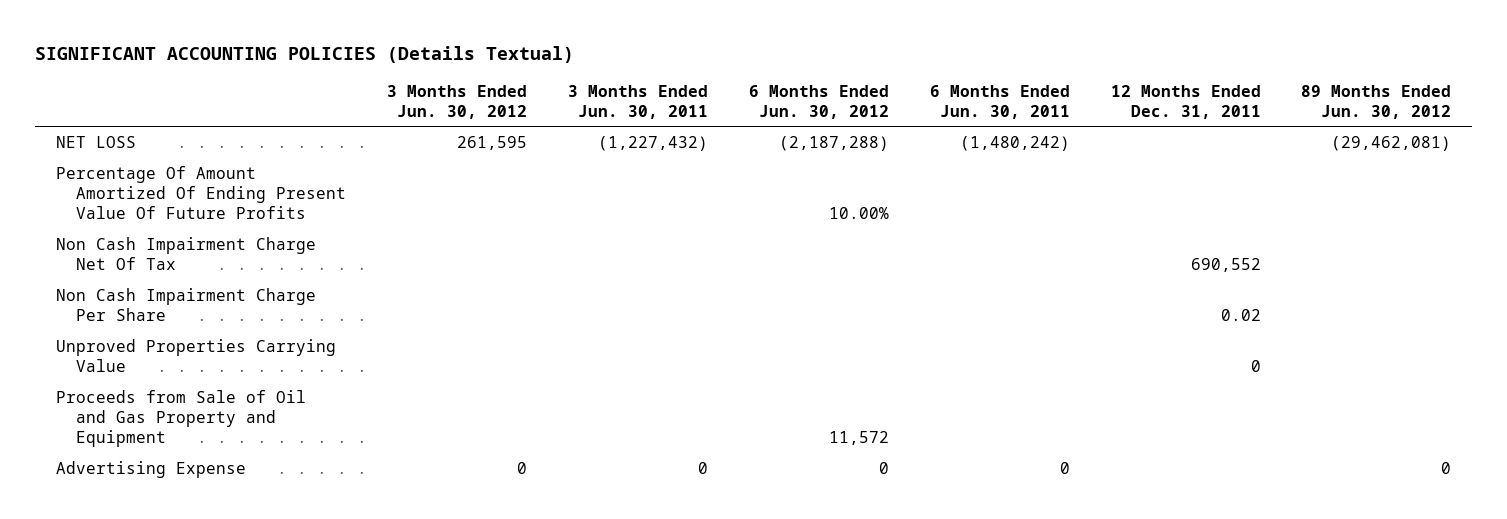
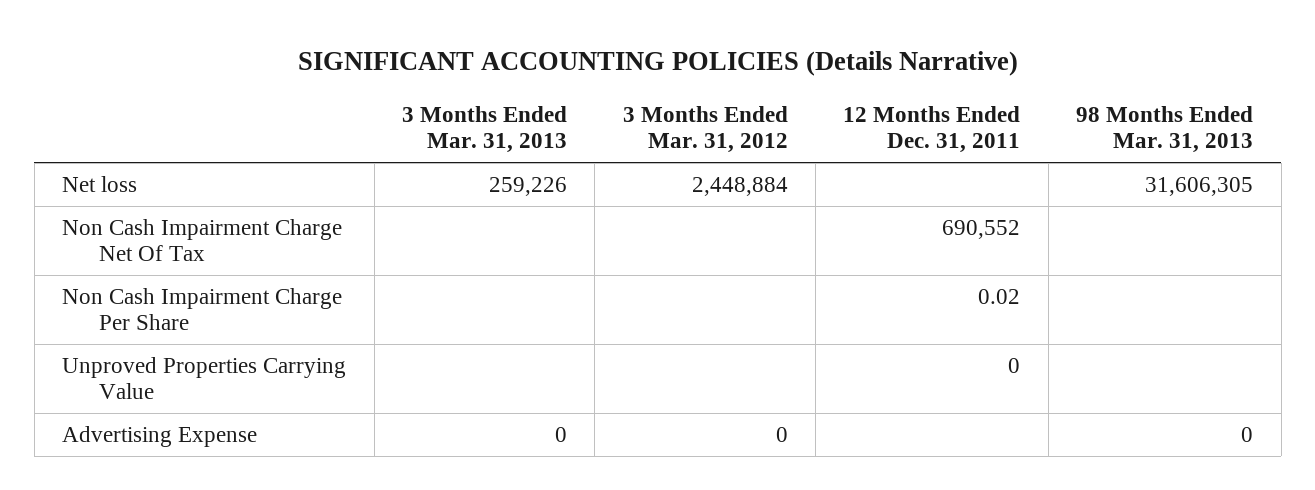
- SIGNIFICANT ACCOUNTING POLICIES (Details Textual)
+ SIGNIFICANT ACCOUNTING POLICIES (Details Narrative)
- | 3 Months Ended Jun. 30, 2012 | 3 Months Ended Jun. 30, 2011 | 6 Months Ended Jun. 30, 2012 | 6 Months Ended Jun. 30, 2011 | 12 Months Ended Dec. 31, 2011 | 89 Months Ended Jun. 30, 2012
+ | 3 Months Ended Mar. 31, 2013 | 3 Months Ended Mar. 31, 2012 | 12 Months Ended Dec. 31, 2011 | 98 Months Ended Mar. 31, 2013
- NET LOSS | 261,595 | (1,227,432) | (2,187,288) | (1,480,242) | | (29,462,081)
- Percentage Of Amount Amortized Of Ending Present Value Of Future Profits | | | 10.00% | | |
+ Net loss | 259,226 | 2,448,884 | | 31,606,305
- Proceeds from Sale of Oil and Gas Property and Equipment | | | 11,572 | | |

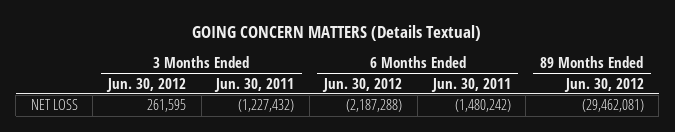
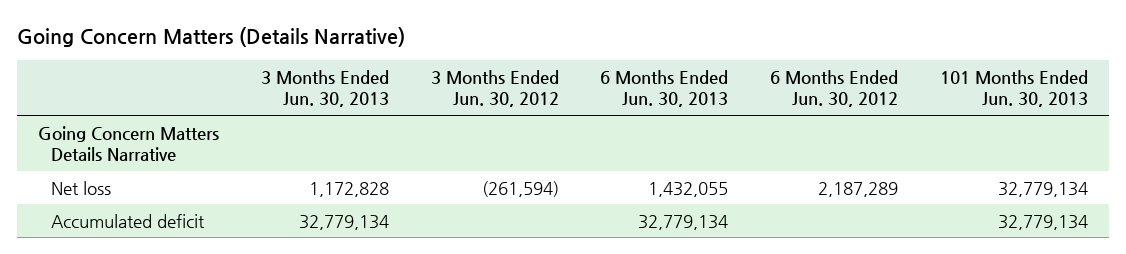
- GOING CONCERN MATTERS (Details Textual)
+ Going Concern Matters (Details Narrative)
- | 3 Months Ended Jun. 30, 2012 | 3 Months Ended Jun. 30, 2011 | 6 Months Ended Jun. 30, 2012 | 6 Months Ended Jun. 30, 2011 | 89 Months Ended Jun. 30, 2012
+ | 3 Months Ended Jun. 30, 2013 | 3 Months Ended Jun. 30, 2012 | 6 Months Ended Jun. 30, 2013 | 6 Months Ended Jun. 30, 2012 | 101 Months Ended Jun. 30, 2013
- NET LOSS | 261,595 | (1,227,432) | (2,187,288) | (1,480,242) | (29,462,081)
+ Going Concern Matters Details Narrative
+ Net loss | 1,172,828 | (261,594) | 1,432,055 | 2,187,289 | 32,779,134
+ Accumulated deficit | 32,779,134 | | 32,779,134 | | 32,779,134

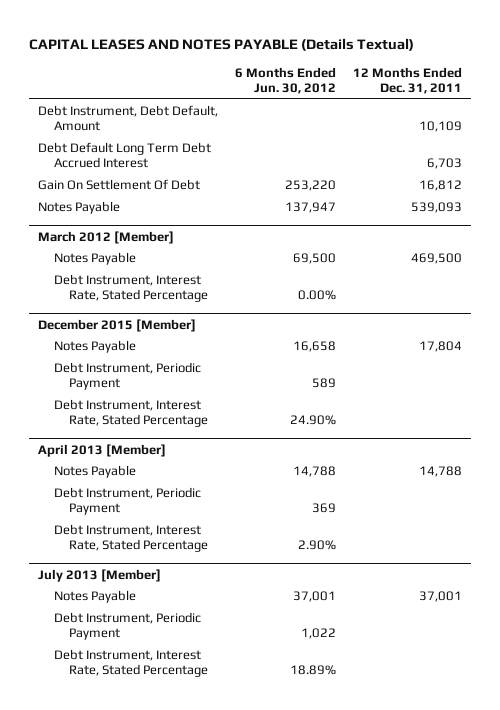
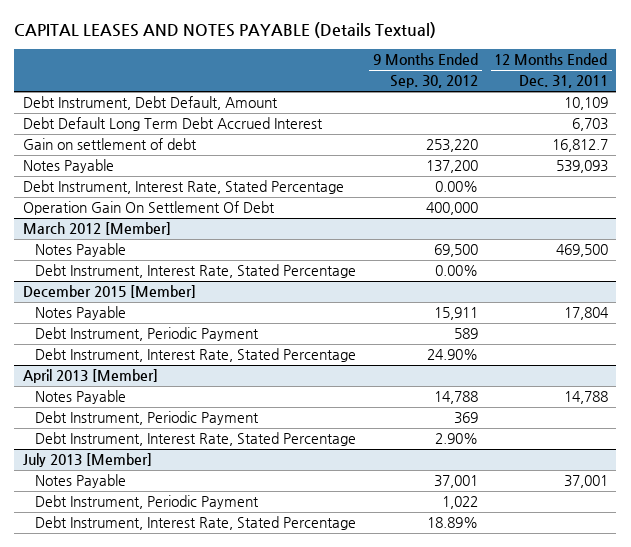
- | 6 Months Ended Jun. 30, 2012 | 12 Months Ended Dec. 31, 2011
+ | 9 Months Ended Sep. 30, 2012 | 12 Months Ended Dec. 31, 2011
- Gain On Settlement Of Debt | 253,220 | 16,812
+ Gain on settlement of debt | 253,220 | 16,812.7
+ Debt Instrument, Interest Rate, Stated Percentage | 0.00% |
+ Operation Gain On Settlement Of Debt | 400,000 |

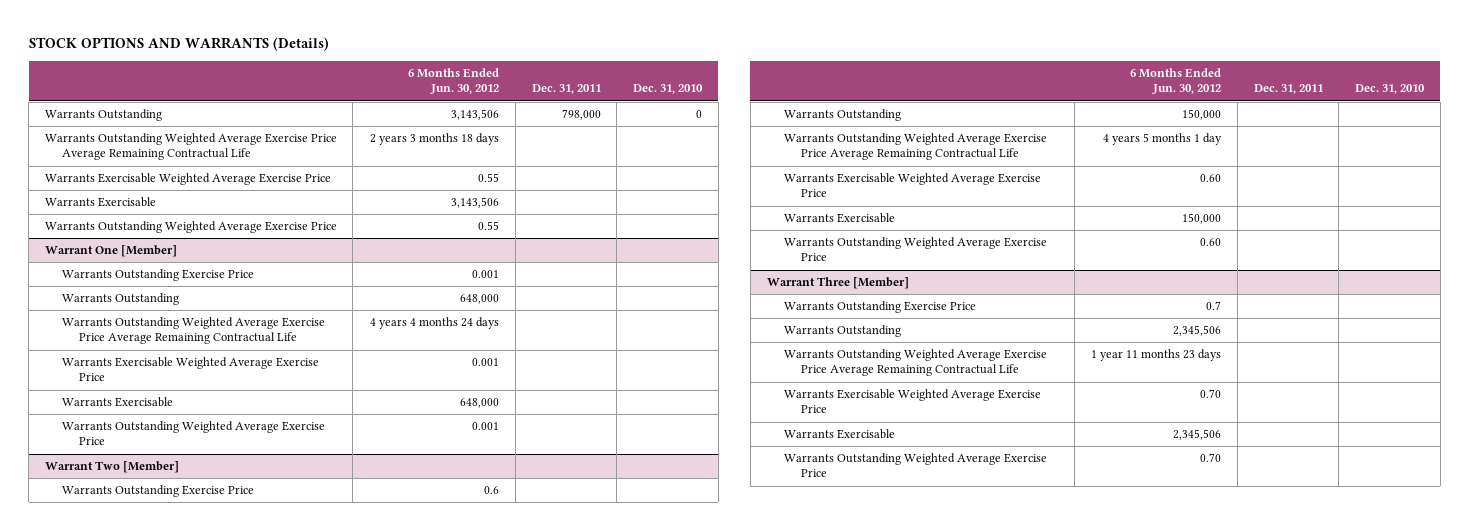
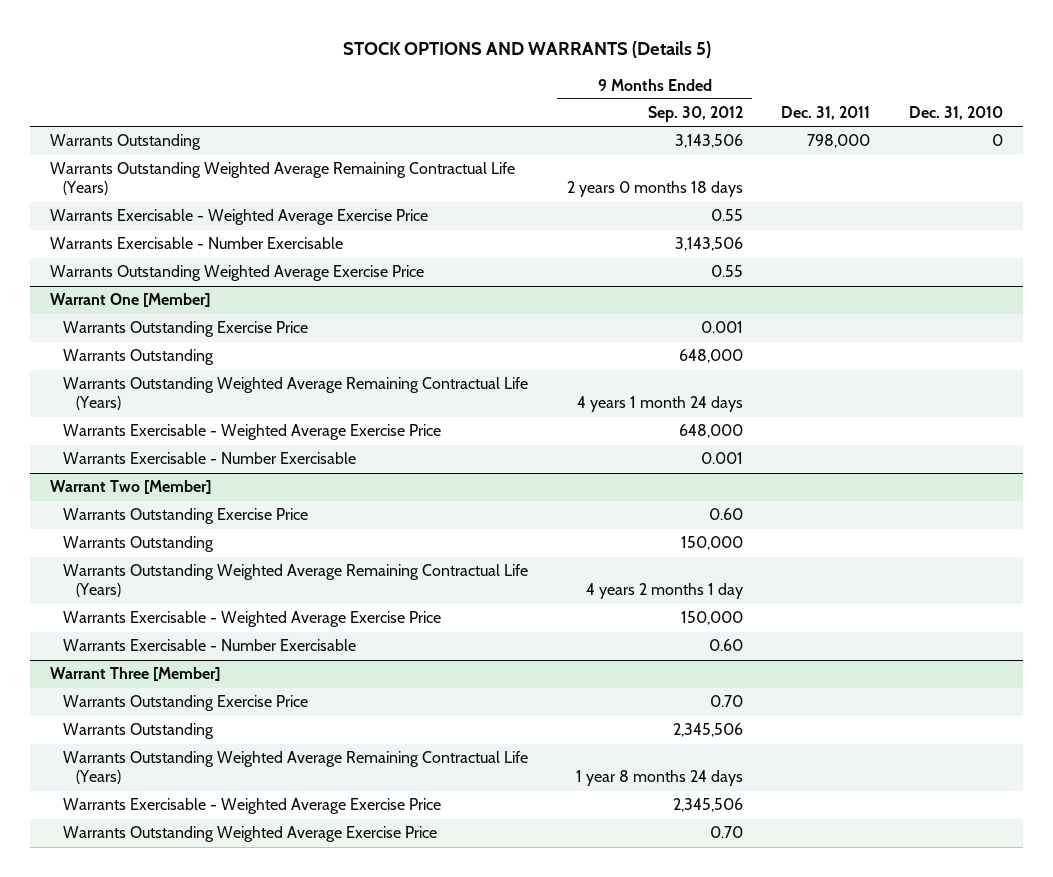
- STOCK OPTIONS AND WARRANTS (Details)
+ STOCK OPTIONS AND WARRANTS (Details 5)
- | 6 Months Ended Jun. 30, 2012 | Dec. 31, 2011 | Dec. 31, 2010
+ | 9 Months Ended Sep. 30, 2012 | Dec. 31, 2011 | Dec. 31, 2010
- Warrants Outstanding Weighted Average Exercise Price Average Remaining Contractual Life | 2 years 3 months 18 days | |
- Warrants Exercisable Weighted Average Exercise Price | 0.55 | |
- Warrants Exercisable | 3,143,506 | |
+ Warrants Outstanding Weighted Average Remaining Contractual Life (Years) | 2 years 0 months 18 days | |
+ Warrants Exercisable - Weighted Average Exercise Price | 0.55 | |
+ Warrants Exercisable - Number Exercisable | 3,143,506 | |
@ Warrant One [Member]
- Warrants Outstanding Weighted Average Exercise Price Average Remaining Contractual Life | 4 years 4 months 24 days | |
- Warrants Exercisable Weighted Average Exercise Price | 0.001 | |
- Warrants Exercisable | 648,000 | |
- Warrants Outstanding Weighted Average Exercise Price | 0.001 | |
+ Warrants Outstanding Weighted Average Remaining Contractual Life (Years) | 4 years 1 month 24 days | |
+ Warrants Exercisable - Weighted Average Exercise Price | 648,000 | |
+ Warrants Exercisable - Number Exercisable | 0.001 | |
@ Warrant Two [Member]
- Warrants Outstanding Weighted Average Exercise Price Average Remaining Contractual Life | 4 years 5 months 1 day | |
- Warrants Exercisable Weighted Average Exercise Price | 0.60 | |
- Warrants Exercisable | 150,000 | |
- Warrants Outstanding Weighted Average Exercise Price | 0.60 | |
+ Warrants Outstanding Weighted Average Remaining Contractual Life (Years) | 4 years 2 months 1 day | |
+ Warrants Exercisable - Weighted Average Exercise Price | 150,000 | |
+ Warrants Exercisable - Number Exercisable | 0.60 | |
@ Warrant Three [Member]
- Warrants Outstanding Weighted Average Exercise Price Average Remaining Contractual Life | 1 year 11 months 23 days | |
- Warrants Exercisable Weighted Average Exercise Price | 0.70 | |
- Warrants Exercisable | 2,345,506 | |
+ Warrants Outstanding Weighted Average Remaining Contractual Life (Years) | 1 year 8 months 24 days | |
+ Warrants Exercisable - Weighted Average Exercise Price | 2,345,506 | |

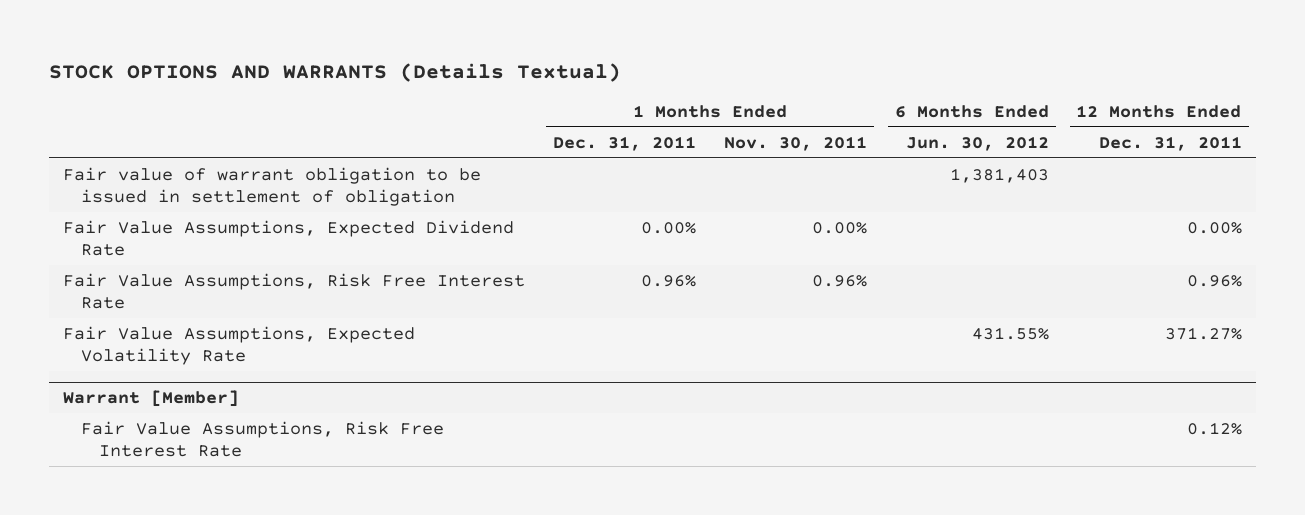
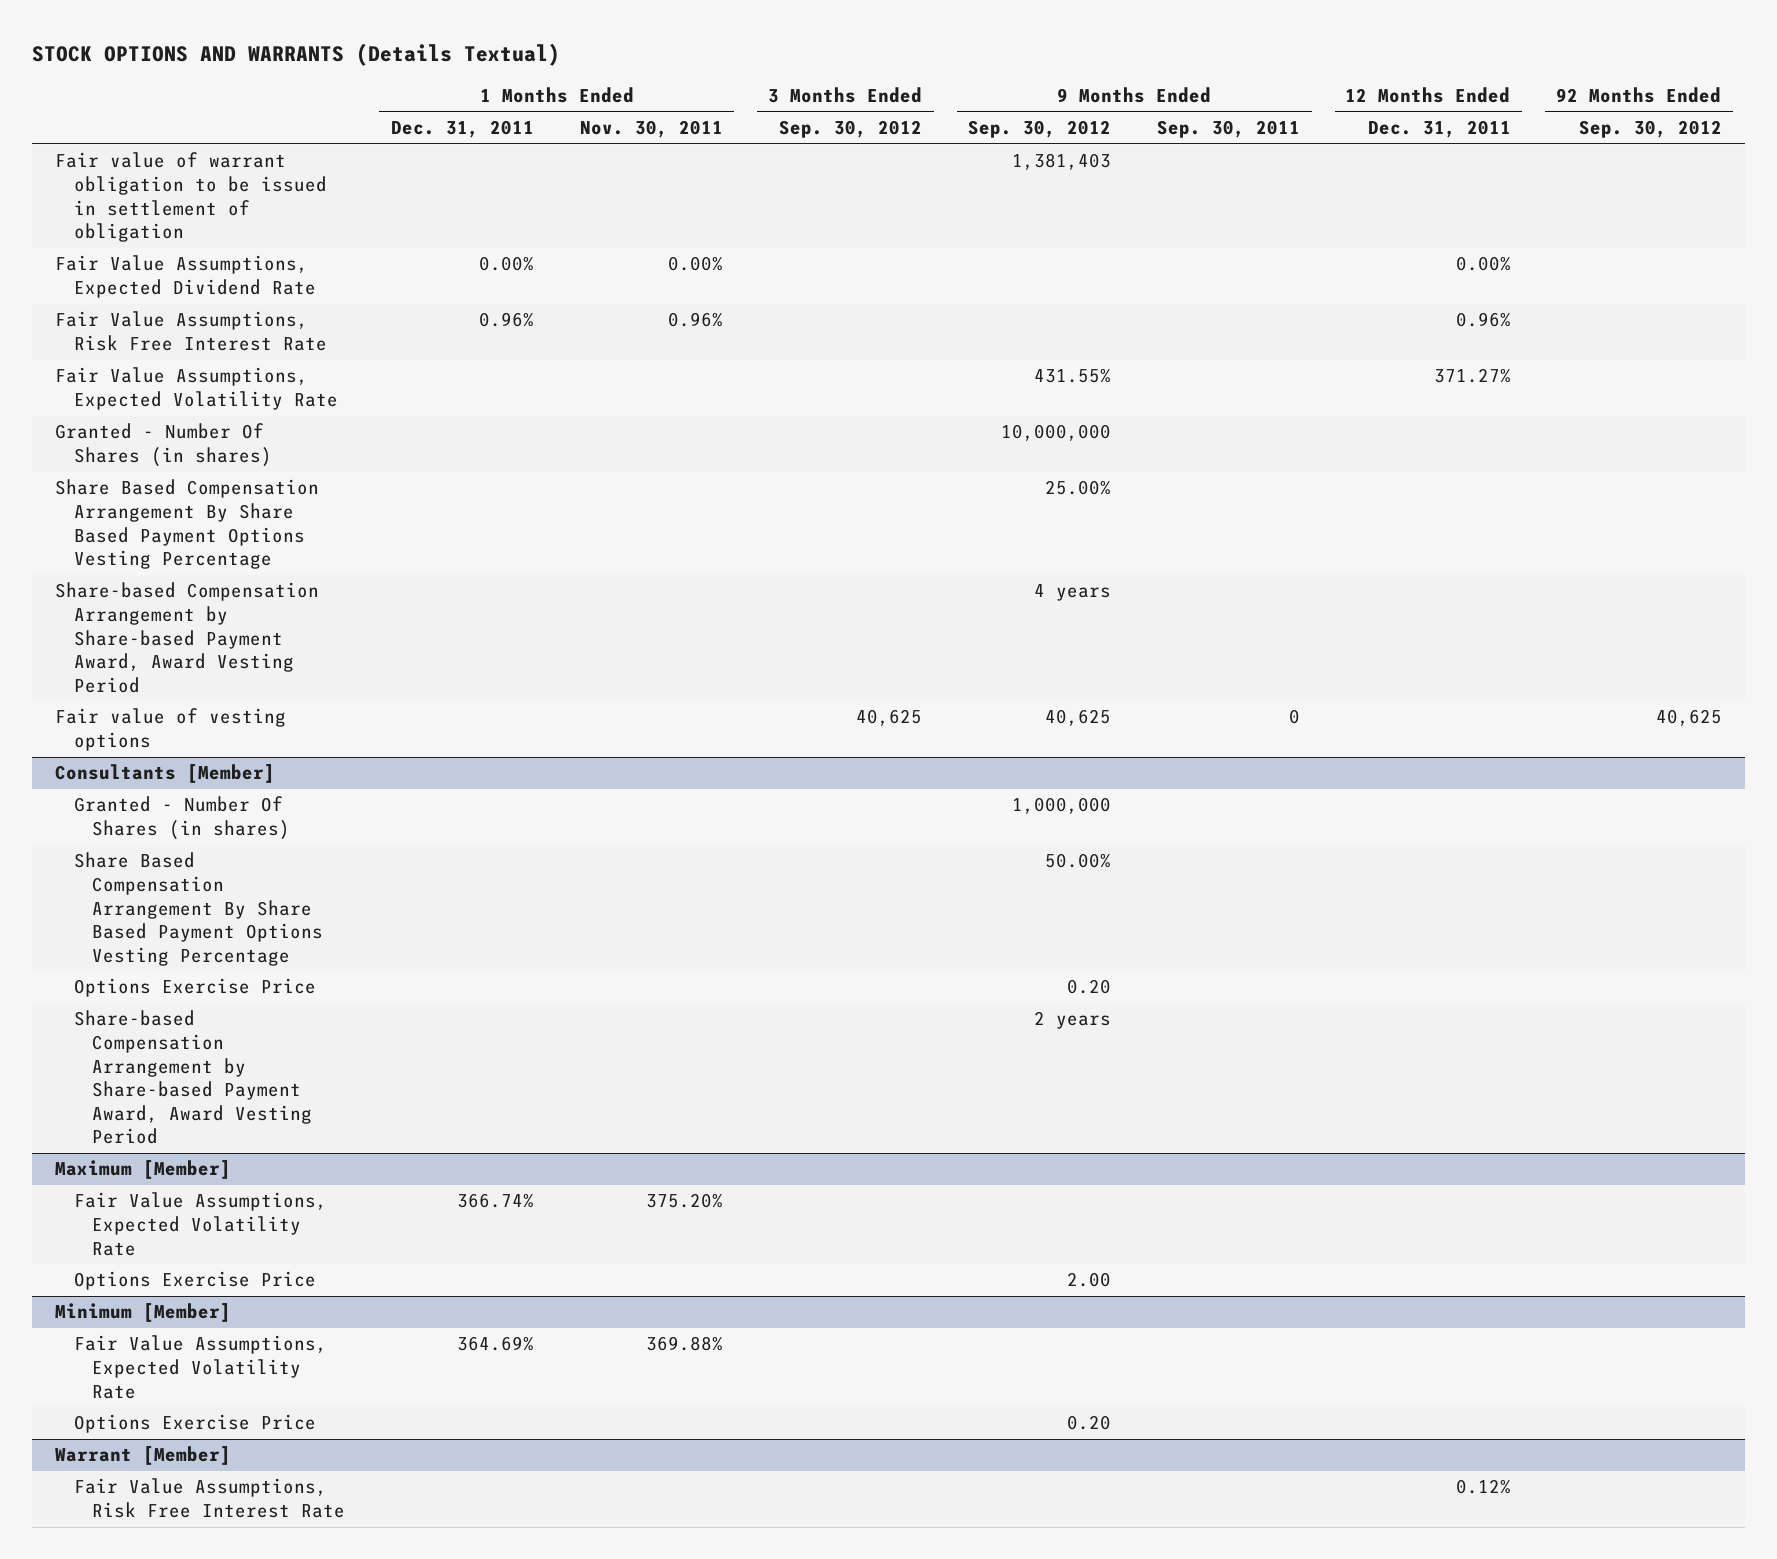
- | 1 Months Ended Dec. 31, 2011 | 1 Months Ended Nov. 30, 2011 | 6 Months Ended Jun. 30, 2012 | 12 Months Ended Dec. 31, 2011
+ | 1 Months Ended Dec. 31, 2011 | 1 Months Ended Nov. 30, 2011 | 3 Months Ended Sep. 30, 2012 | 9 Months Ended Sep. 30, 2012 | 9 Months Ended Sep. 30, 2011 | 12 Months Ended Dec. 31, 2011 | 92 Months Ended Sep. 30, 2012
+ Granted - Number Of Shares (in shares) | | | | 10,000,000 | | |
+ Share Based Compensation Arrangement By Share Based Payment Options Vesting Percentage | | | | 25.00% | | |
+ Share-based Compensation Arrangement by Share-based Payment Award, Award Vesting Period | | | | 4 years | | |
+ Fair value of vesting options | | | 40,625 | 40,625 | 0 | | 40,625
+ Consultants [Member]
+ Granted - Number Of Shares (in shares) | | | | 1,000,000 | | |
+ Share Based Compensation Arrangement By Share Based Payment Options Vesting Percentage | | | | 50.00% | | |
+ Options Exercise Price | | | | 0.20 | | |
+ Share-based Compensation Arrangement by Share-based Payment Award, Award Vesting Period | | | | 2 years | | |
+ Maximum [Member]
+ Fair Value Assumptions, Expected Volatility Rate | 366.74% | 375.20% | | | | |
+ Options Exercise Price | | | | 2.00 | | |
+ Minimum [Member]
+ Fair Value Assumptions, Expected Volatility Rate | 364.69% | 369.88% | | | | |
+ Options Exercise Price | | | | 0.20 | | |

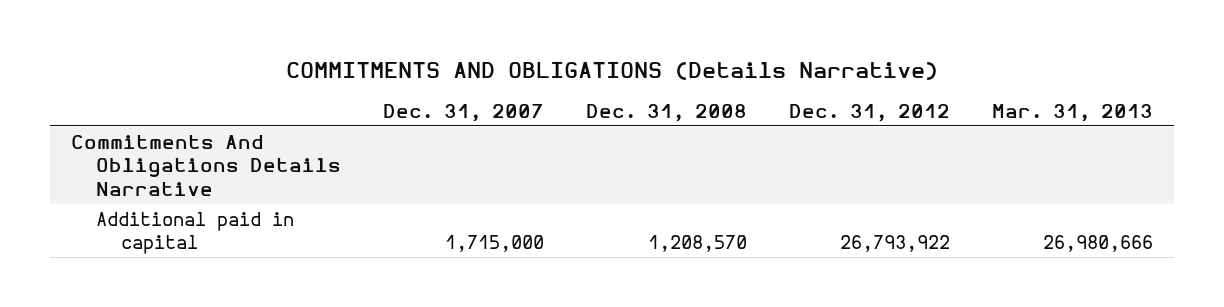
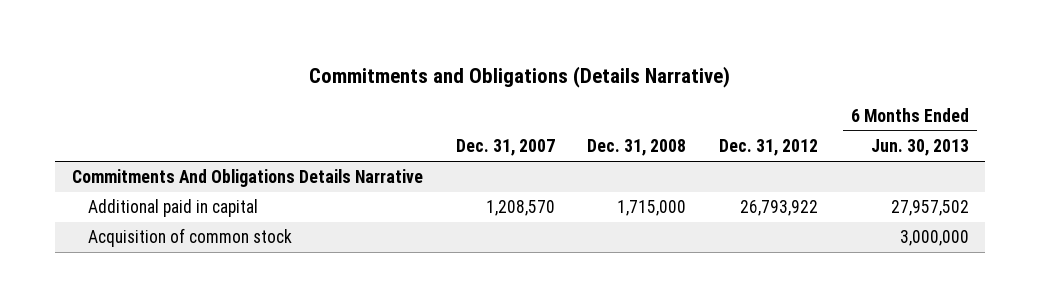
- COMMITMENTS AND OBLIGATIONS (Details Narrative)
+ Commitments and Obligations (Details Narrative)
- | Dec. 31, 2007 | Dec. 31, 2008 | Dec. 31, 2012 | Mar. 31, 2013
+ | Dec. 31, 2007 | Dec. 31, 2008 | Dec. 31, 2012 | 6 Months Ended Jun. 30, 2013
- Additional paid in capital | 1,715,000 | 1,208,570 | 26,793,922 | 26,980,666
+ Additional paid in capital | 1,208,570 | 1,715,000 | 26,793,922 | 27,957,502
+ Acquisition of common stock | | | | 3,000,000

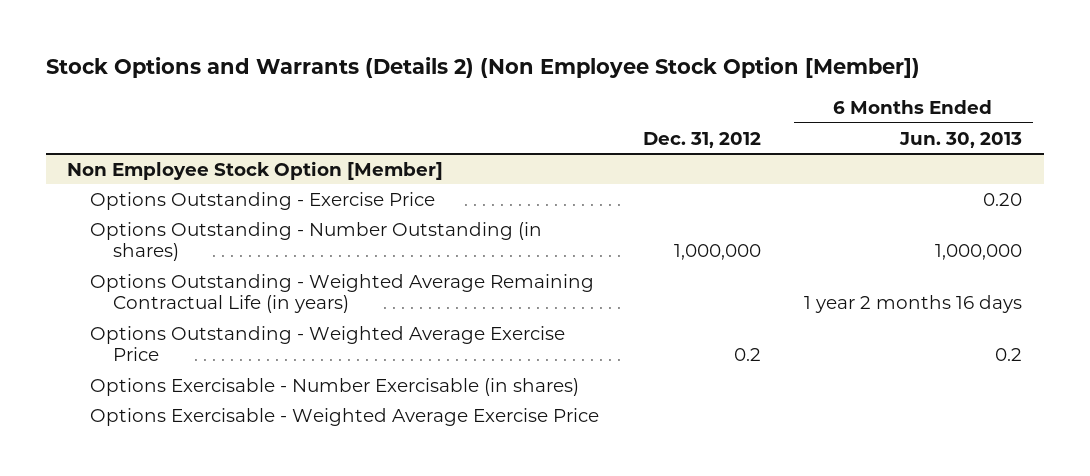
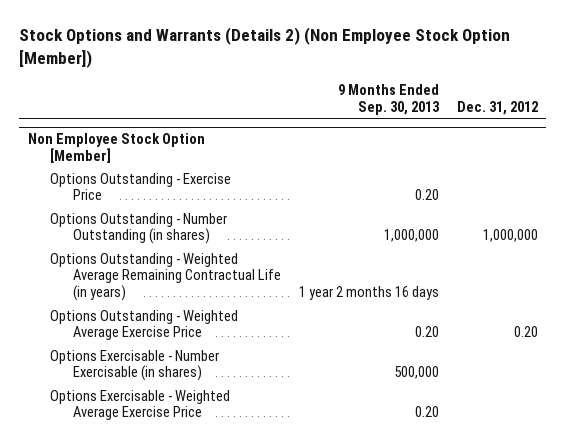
- | Dec. 31, 2012 | 6 Months Ended Jun. 30, 2013
+ | 9 Months Ended Sep. 30, 2013 | Dec. 31, 2012
@ Non Employee Stock Option [Member]
- Options Outstanding - Weighted Average Exercise Price | 0.2 | 0.2
+ Options Outstanding - Weighted Average Exercise Price | 0.20 | 0.20

